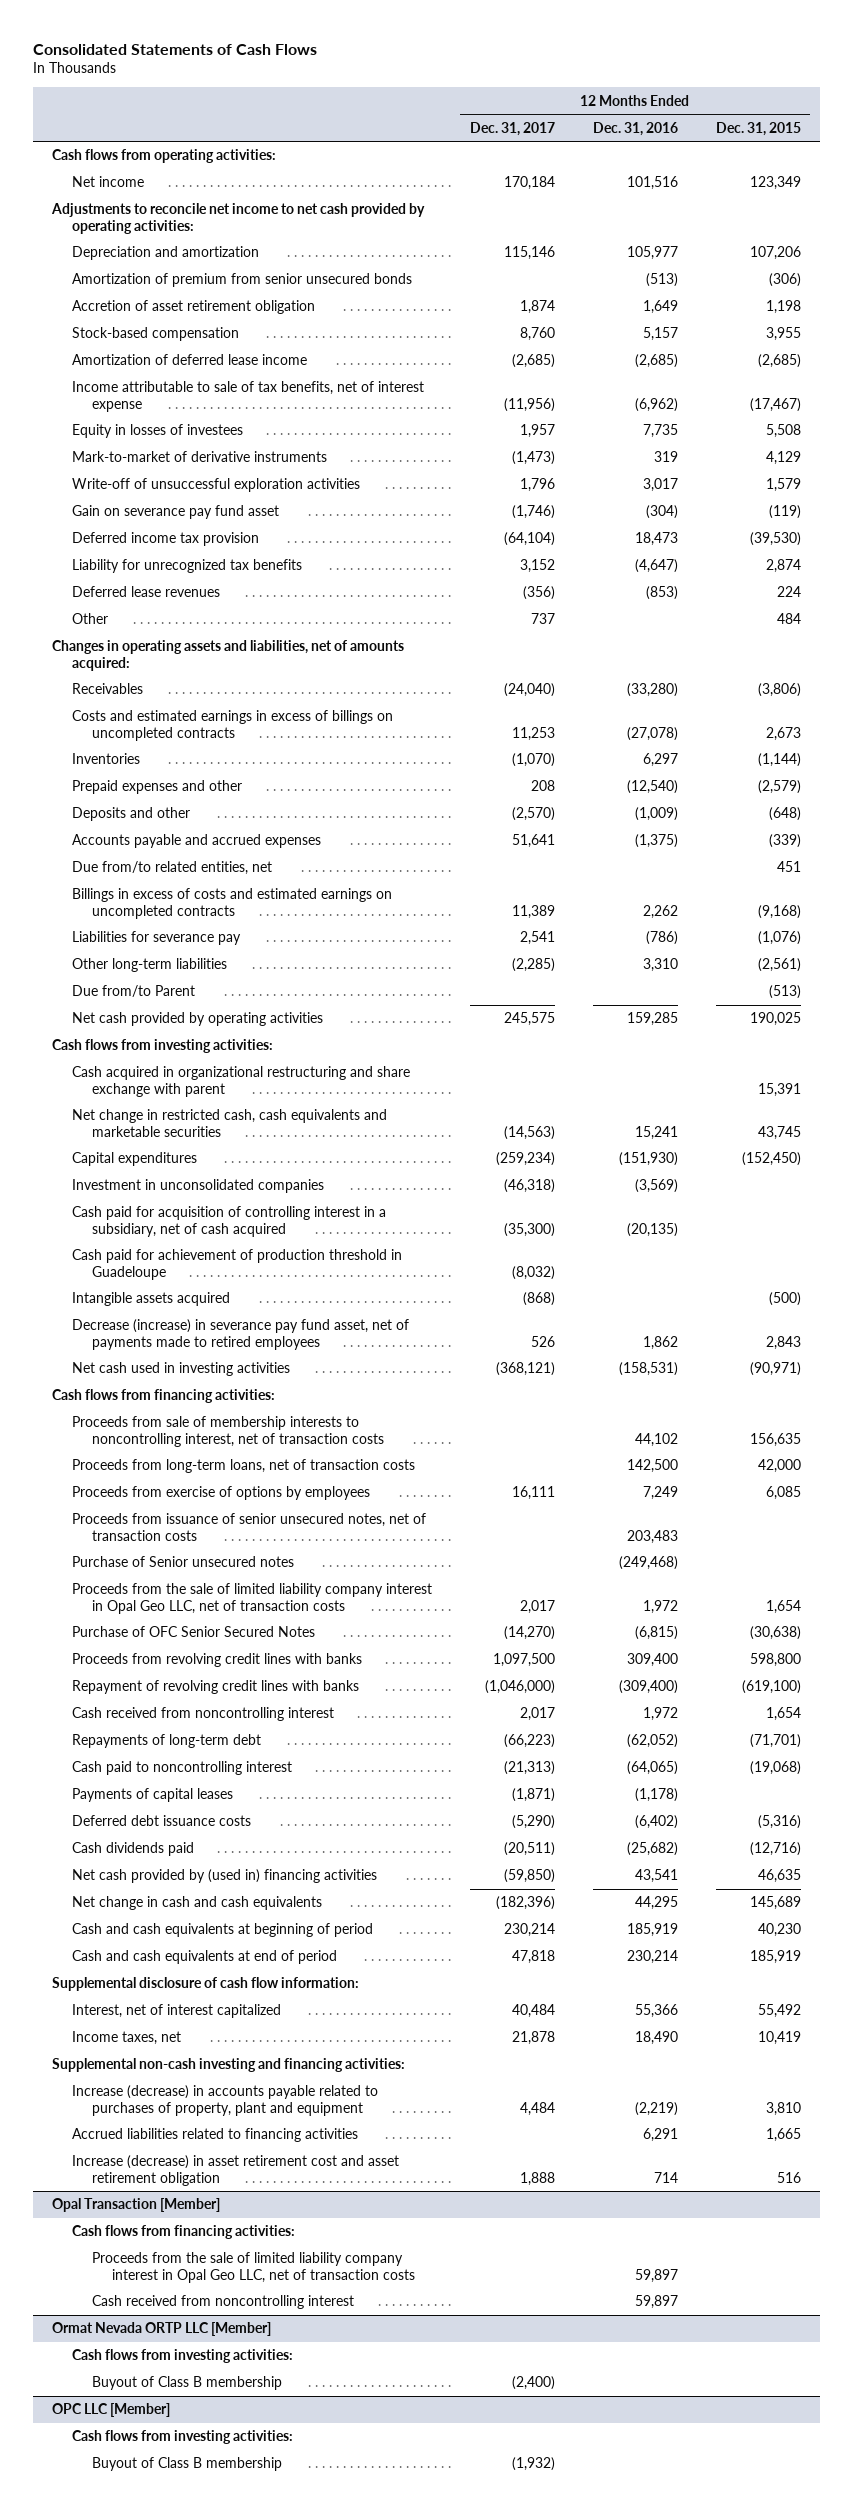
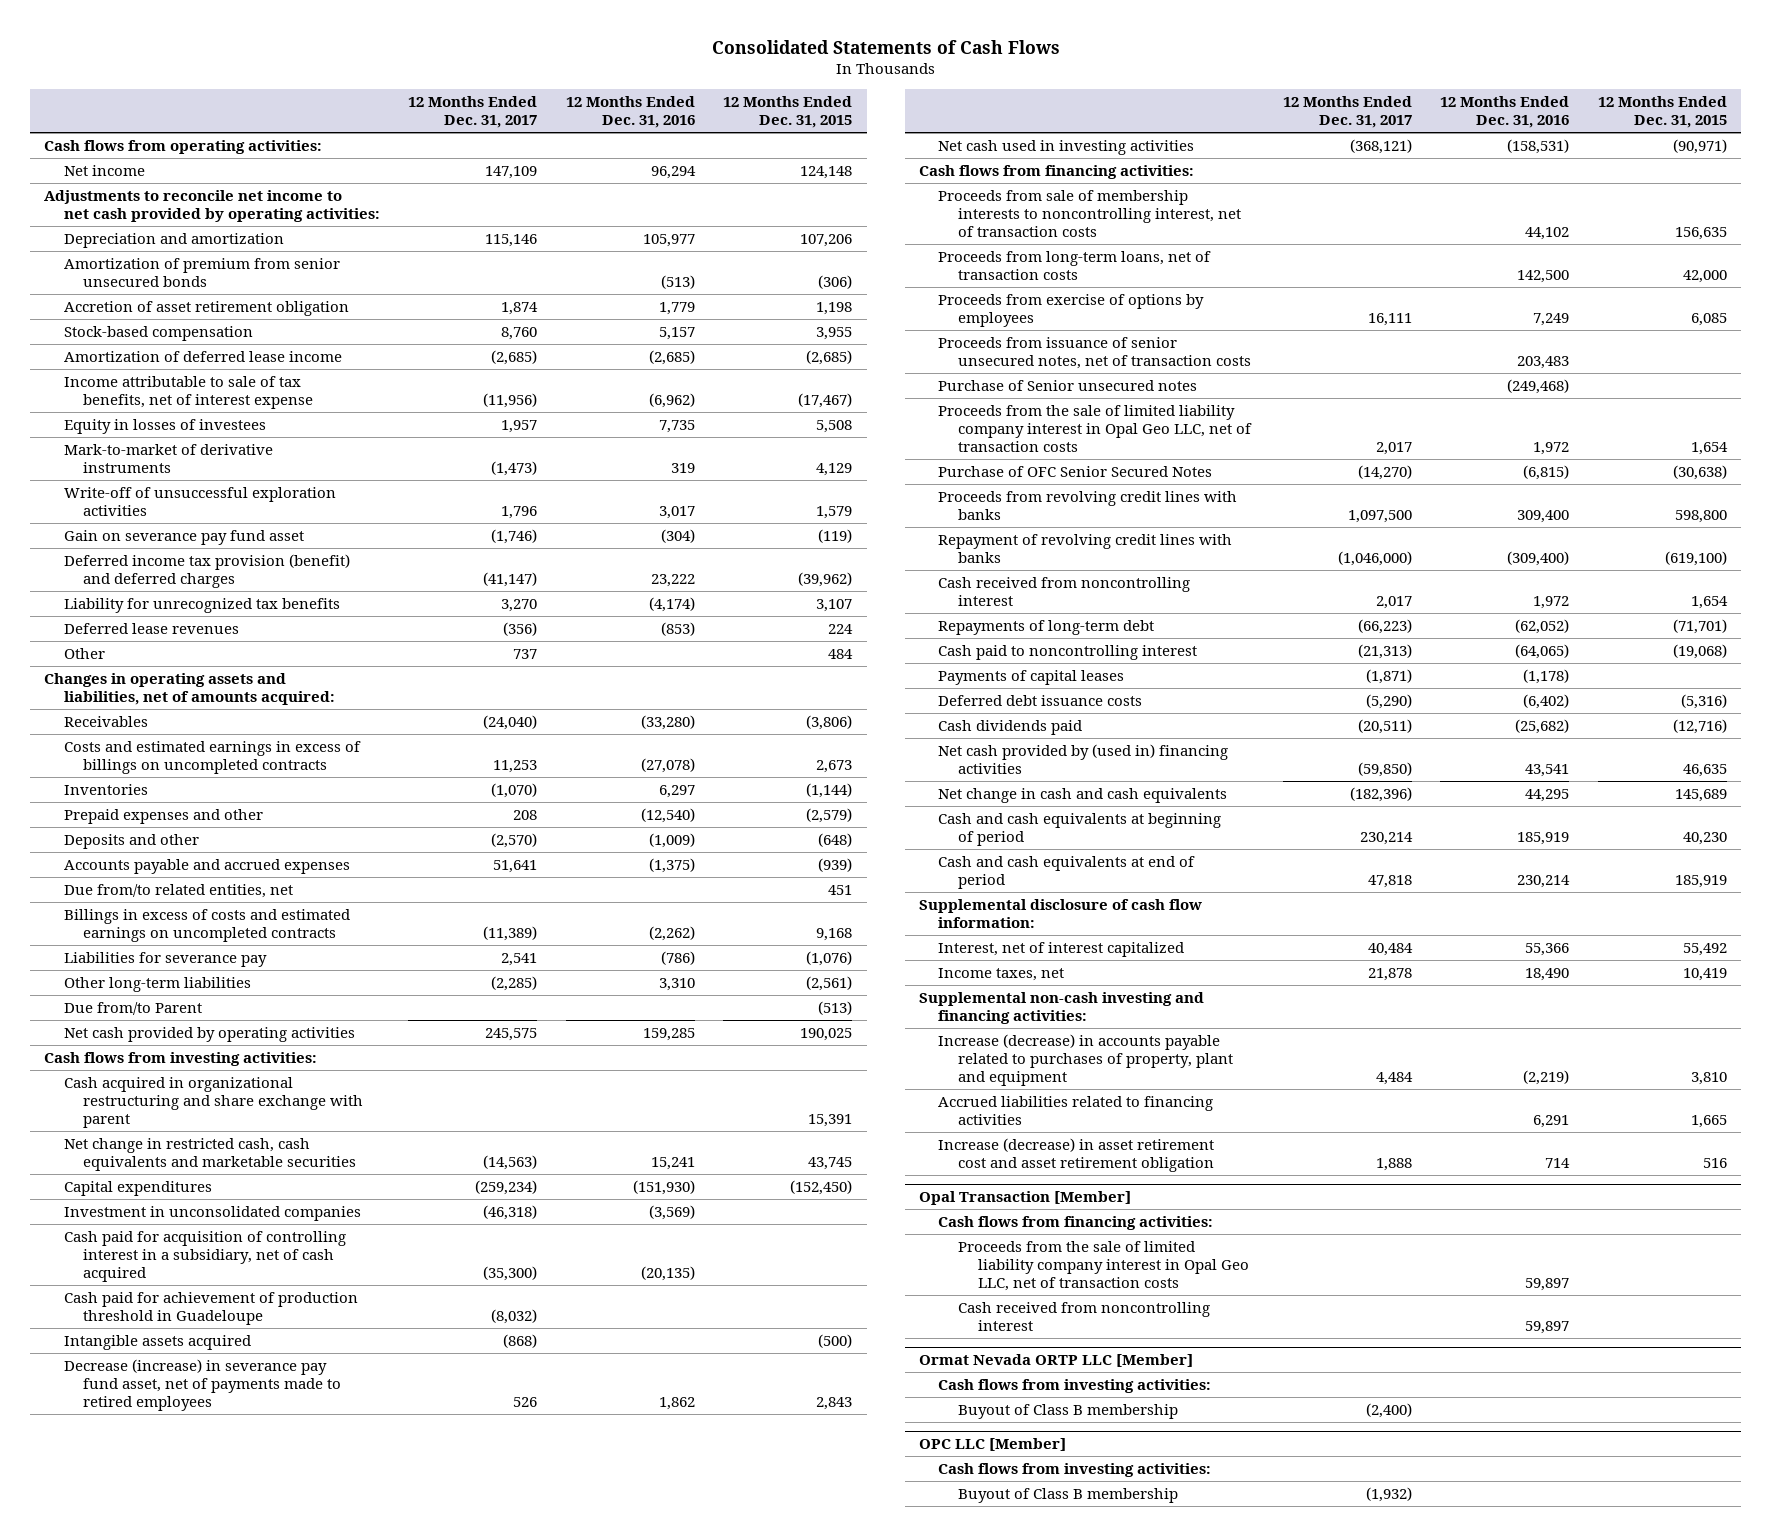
- Net income | 170,184 | 101,516 | 123,349
+ Net income | 147,109 | 96,294 | 124,148
- Accretion of asset retirement obligation | 1,874 | 1,649 | 1,198
+ Accretion of asset retirement obligation | 1,874 | 1,779 | 1,198
- Deferred income tax provision | (64,104) | 18,473 | (39,530)
- Liability for unrecognized tax benefits | 3,152 | (4,647) | 2,874
+ Deferred income tax provision (benefit) and deferred charges | (41,147) | 23,222 | (39,962)
+ Liability for unrecognized tax benefits | 3,270 | (4,174) | 3,107
- Accounts payable and accrued expenses | 51,641 | (1,375) | (339)
+ Accounts payable and accrued expenses | 51,641 | (1,375) | (939)
- Billings in excess of costs and estimated earnings on uncompleted contracts | 11,389 | 2,262 | (9,168)
+ Billings in excess of costs and estimated earnings on uncompleted contracts | (11,389) | (2,262) | 9,168

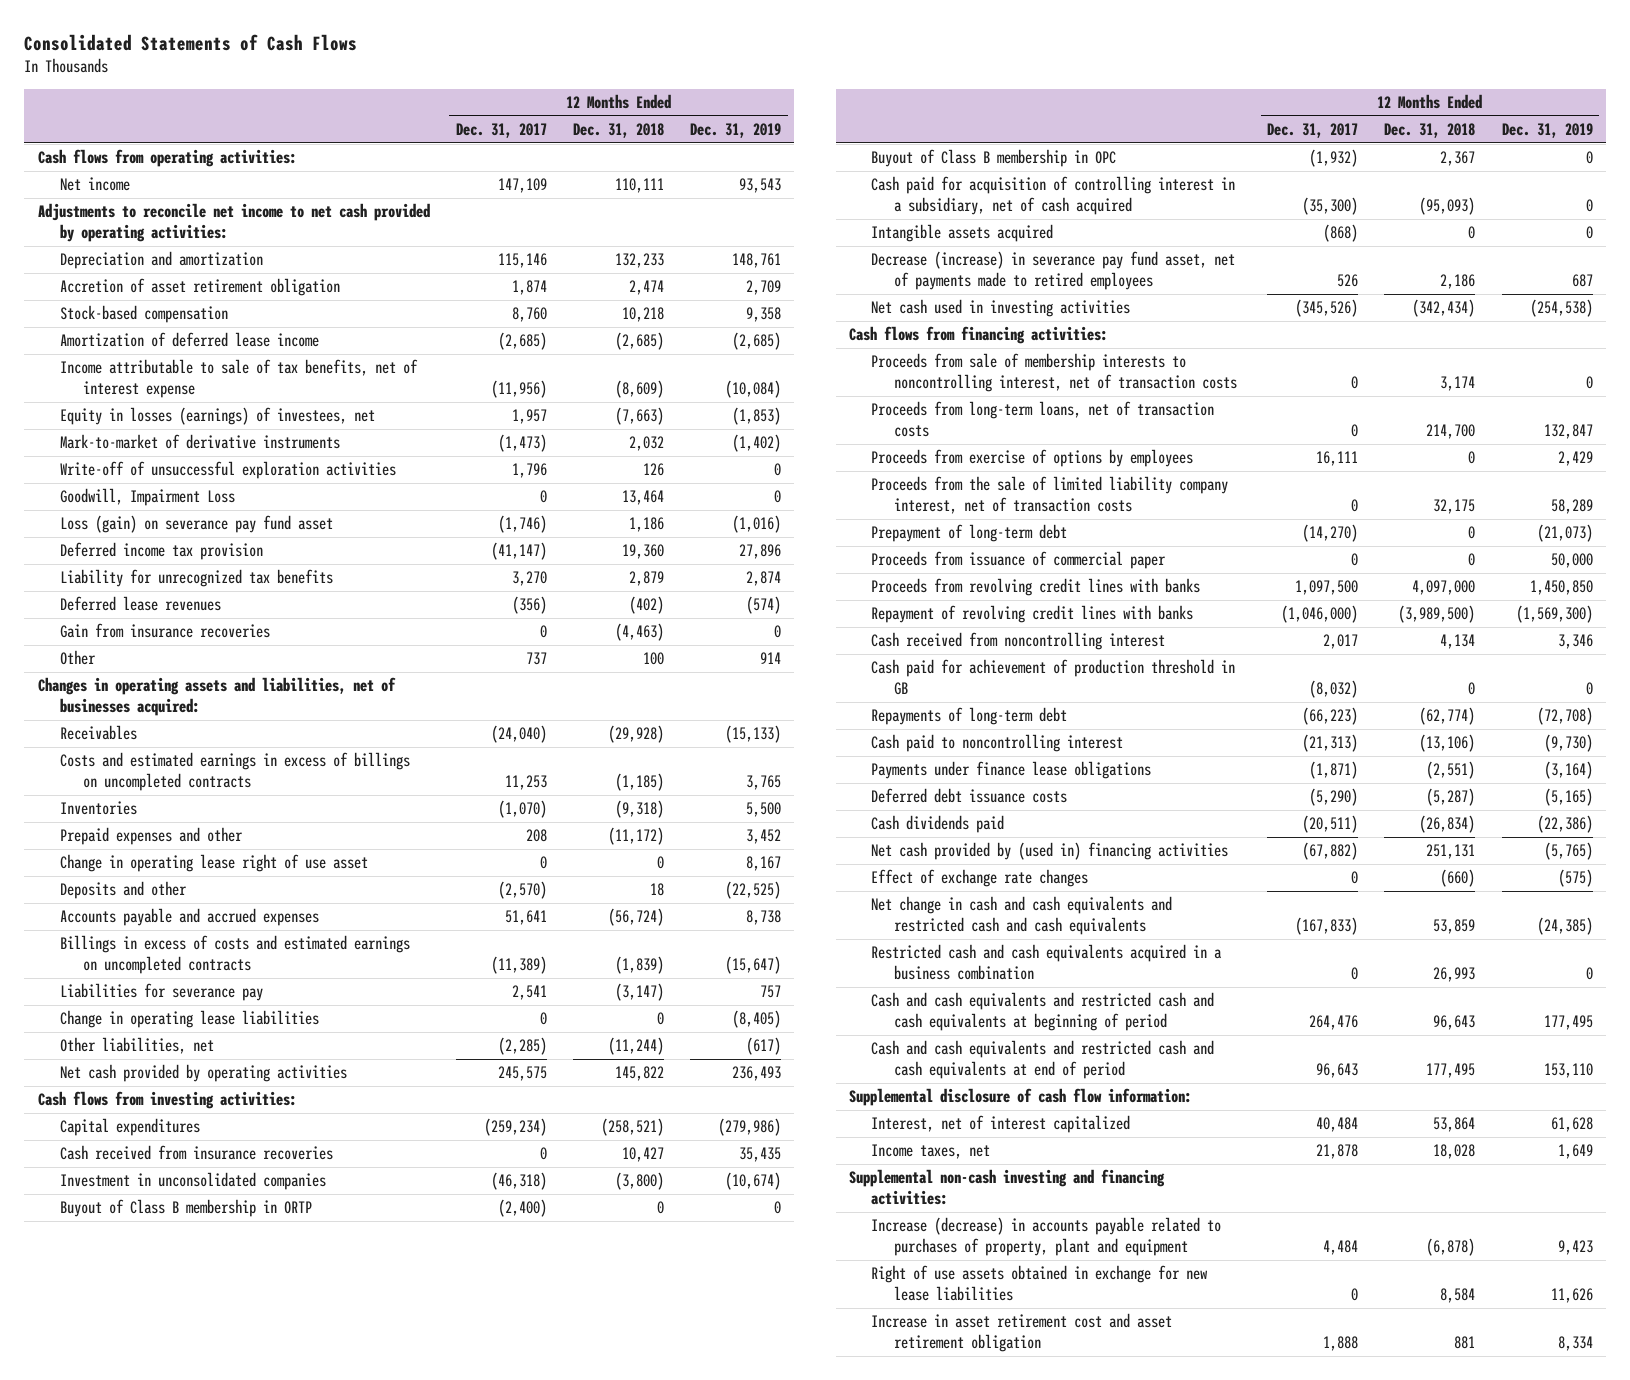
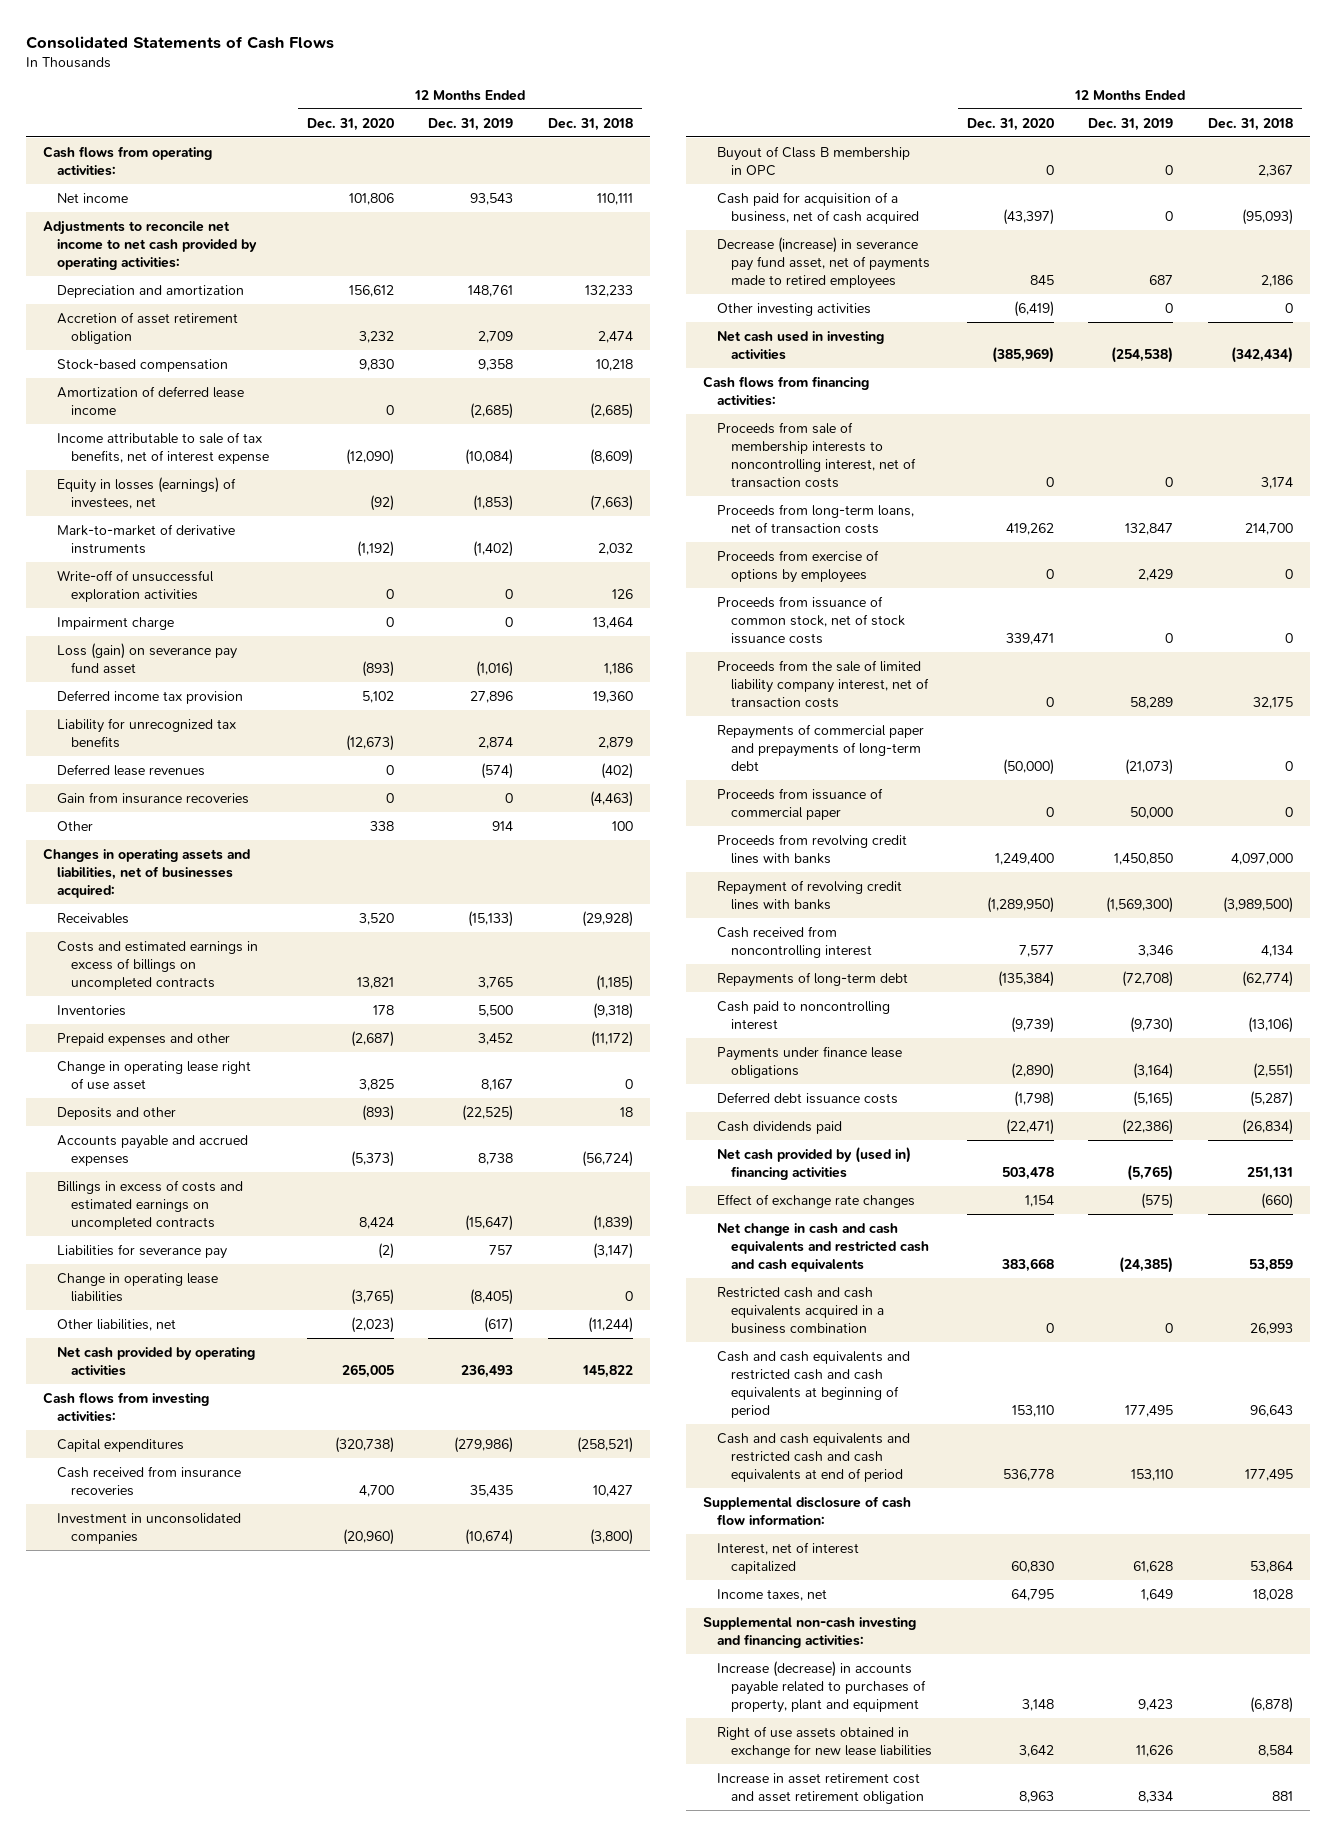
- | 12 Months Ended Dec. 31, 2017 | 12 Months Ended Dec. 31, 2018 | 12 Months Ended Dec. 31, 2019
+ | 12 Months Ended Dec. 31, 2020 | 12 Months Ended Dec. 31, 2019 | 12 Months Ended Dec. 31, 2018
- Goodwill, Impairment Loss | 0 | 13,464 | 0
+ Impairment charge | 0 | 0 | 13,464
- Buyout of Class B membership in ORTP | (2,400) | 0 | 0
- Cash paid for acquisition of controlling interest in a subsidiary, net of cash acquired | (35,300) | (95,093) | 0
- Intangible assets acquired | (868) | 0 | 0
+ Cash paid for acquisition of a business, net of cash acquired | (43,397) | 0 | (95,093)
+ Other investing activities | (6,419) | 0 | 0
+ Proceeds from issuance of common stock, net of stock issuance costs | 339,471 | 0 | 0
- Prepayment of long-term debt | (14,270) | 0 | (21,073)
+ Repayments of commercial paper and prepayments of long-term debt | (50,000) | (21,073) | 0
- Cash paid for achievement of production threshold in GB | (8,032) | 0 | 0

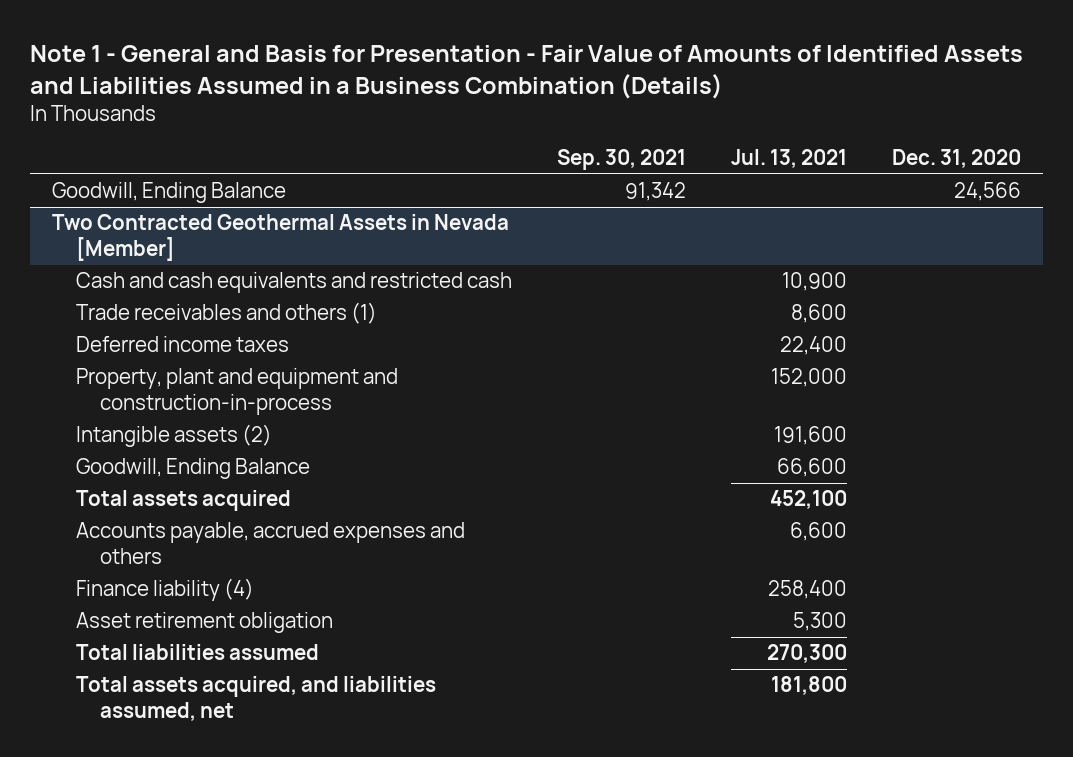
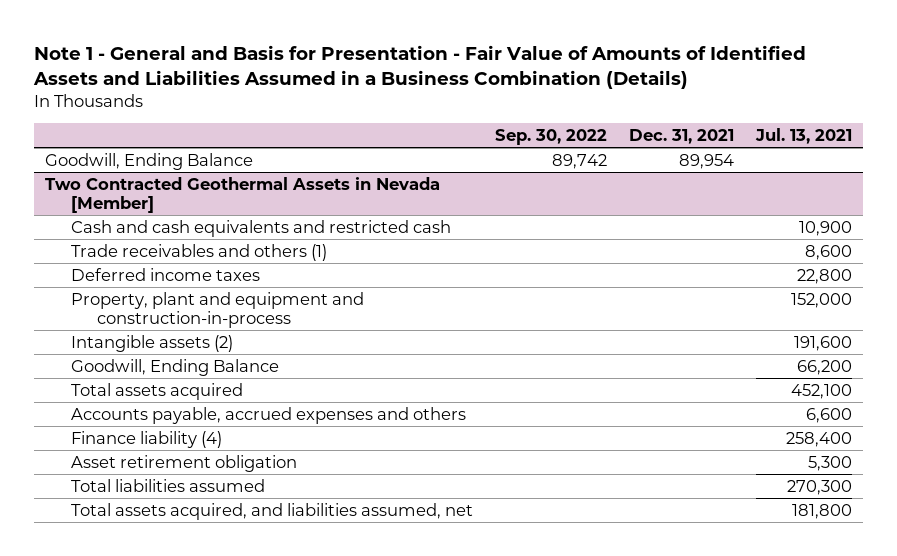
- | Sep. 30, 2021 | Jul. 13, 2021 | Dec. 31, 2020
+ | Sep. 30, 2022 | Dec. 31, 2021 | Jul. 13, 2021
@ Two Contracted Geothermal Assets in Nevada [Member]
- Deferred income taxes | | 22,400 |
+ Deferred income taxes | | | 22,800
- Goodwill, Ending Balance | | 66,600 |
+ Goodwill, Ending Balance | | | 66,200

